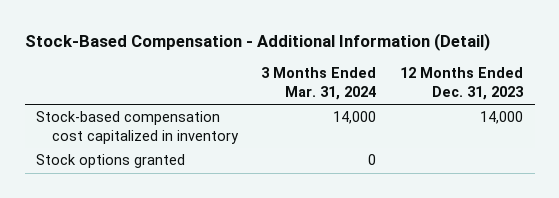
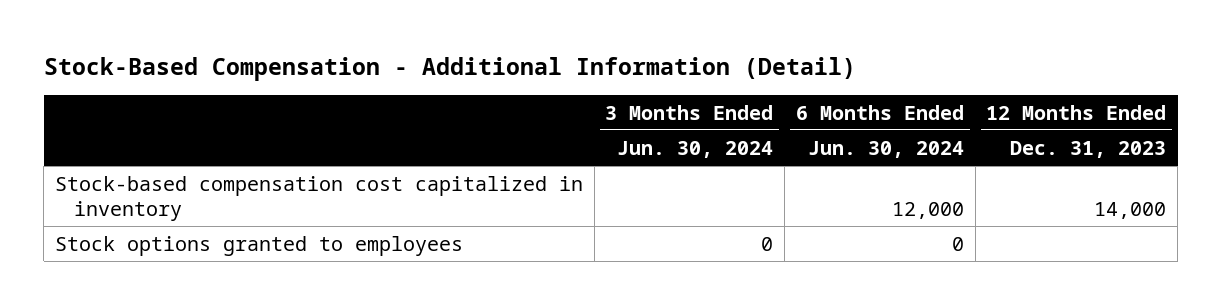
- | 3 Months Ended Mar. 31, 2024 | 12 Months Ended Dec. 31, 2023
+ | 3 Months Ended Jun. 30, 2024 | 6 Months Ended Jun. 30, 2024 | 12 Months Ended Dec. 31, 2023
- Stock options granted | 0 |
+ Stock options granted to employees | 0 | 0 |

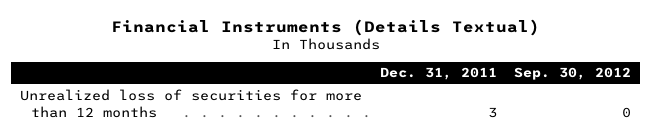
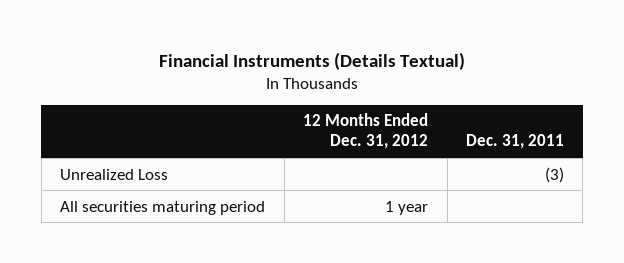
- | Dec. 31, 2011 | Sep. 30, 2012
+ | 12 Months Ended Dec. 31, 2012 | Dec. 31, 2011
- Unrealized loss of securities for more than 12 months | 3 | 0
+ Unrealized Loss | | (3)
+ All securities maturing period | 1 year |

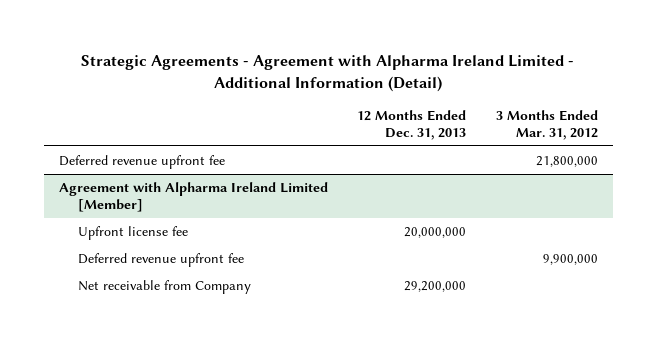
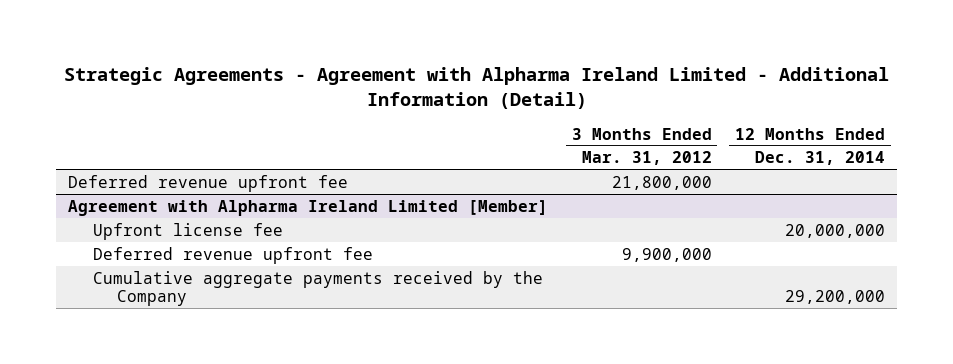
- | 12 Months Ended Dec. 31, 2013 | 3 Months Ended Mar. 31, 2012
+ | 3 Months Ended Mar. 31, 2012 | 12 Months Ended Dec. 31, 2014
@ Agreement with Alpharma Ireland Limited [Member]
- Net receivable from Company | 29,200,000 |
+ Cumulative aggregate payments received by the Company | | 29,200,000

